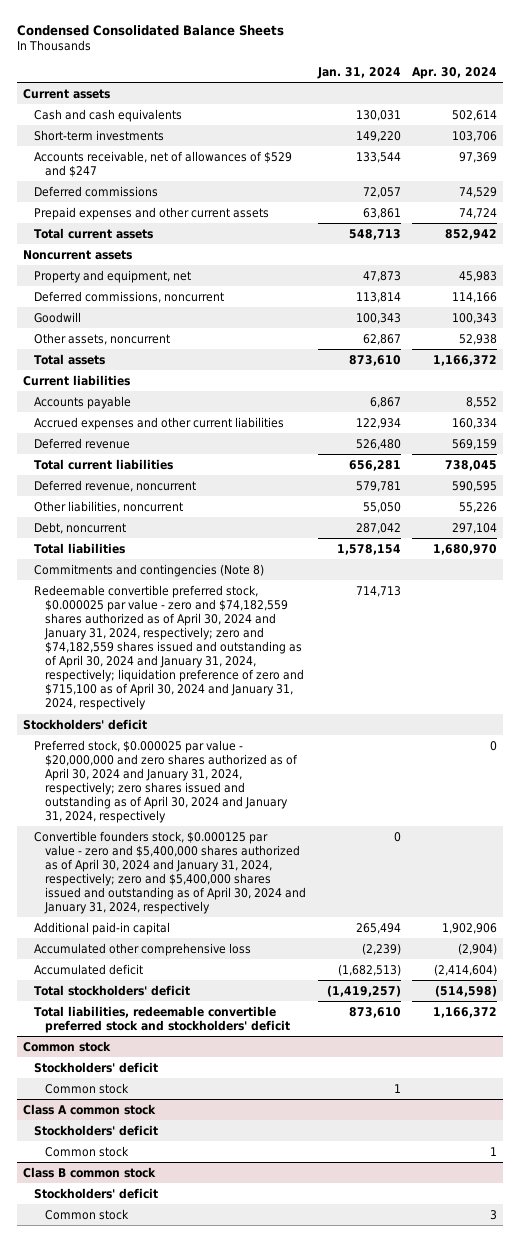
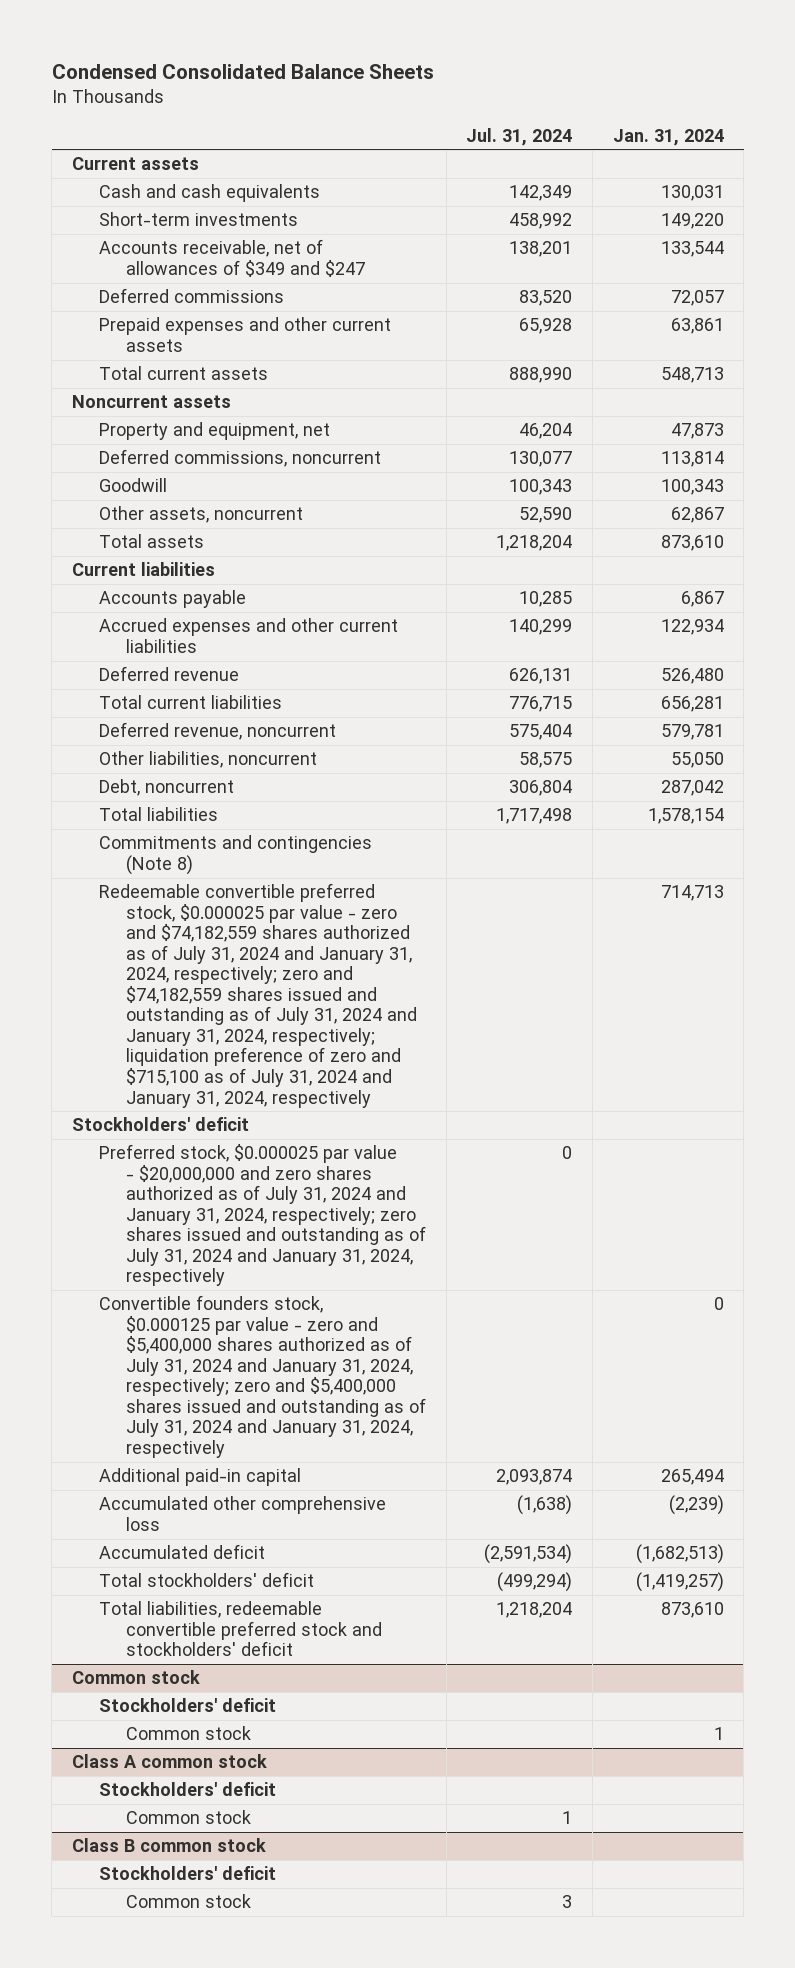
- | Jan. 31, 2024 | Apr. 30, 2024
+ | Jul. 31, 2024 | Jan. 31, 2024
- Accounts receivable, net of allowances of $529 and $247 | 133,544 | 97,369
+ Accounts receivable, net of allowances of $349 and $247 | 138,201 | 133,544
- Redeemable convertible preferred stock, $0.000025 par value - zero and $74,182,559 shares authorized as of April 30, 2024 and January 31, 2024, respectively; zero and $74,182,559 shares issued and outstanding as of April 30, 2024 and January 31, 2024, respectively; liquidation preference of zero and $715,100 as of April 30, 2024 and January 31, 2024, respectively | 714,713 |
+ Redeemable convertible preferred stock, $0.000025 par value - zero and $74,182,559 shares authorized as of July 31, 2024 and January 31, 2024, respectively; zero and $74,182,559 shares issued and outstanding as of July 31, 2024 and January 31, 2024, respectively; liquidation preference of zero and $715,100 as of July 31, 2024 and January 31, 2024, respectively | | 714,713
- Preferred stock, $0.000025 par value - $20,000,000 and zero shares authorized as of April 30, 2024 and January 31, 2024, respectively; zero shares issued and outstanding as of April 30, 2024 and January 31, 2024, respectively | | 0
- Convertible founders stock, $0.000125 par value - zero and $5,400,000 shares authorized as of April 30, 2024 and January 31, 2024, respectively; zero and $5,400,000 shares issued and outstanding as of April 30, 2024 and January 31, 2024, respectively | 0 |
+ Preferred stock, $0.000025 par value - $20,000,000 and zero shares authorized as of July 31, 2024 and January 31, 2024, respectively; zero shares issued and outstanding as of July 31, 2024 and January 31, 2024, respectively | 0 |
+ Convertible founders stock, $0.000125 par value - zero and $5,400,000 shares authorized as of July 31, 2024 and January 31, 2024, respectively; zero and $5,400,000 shares issued and outstanding as of July 31, 2024 and January 31, 2024, respectively | | 0

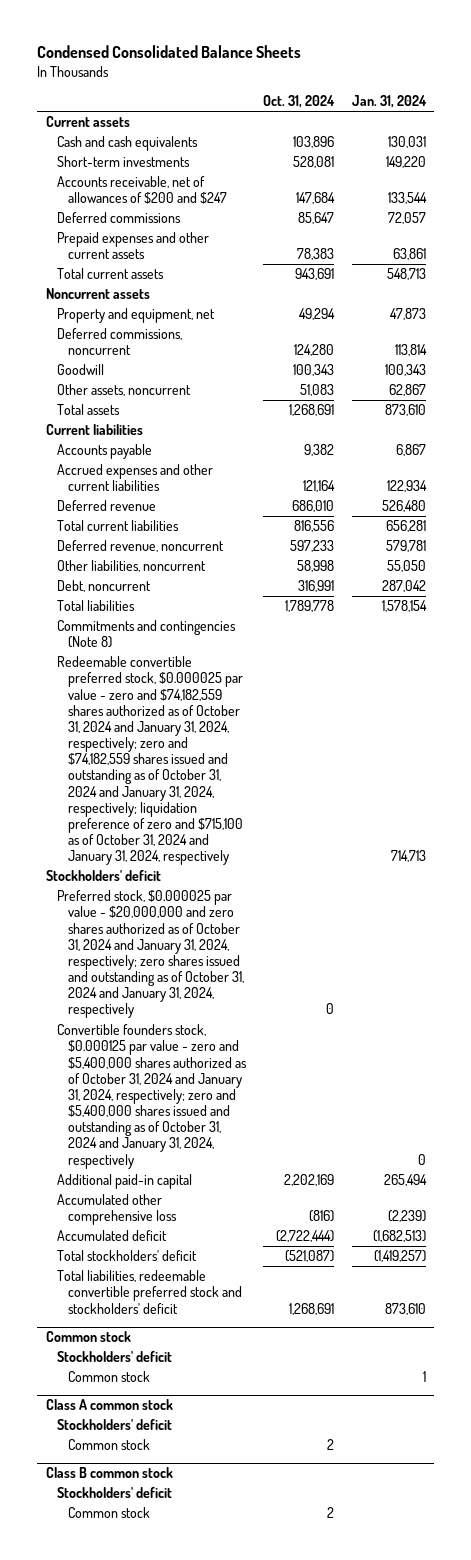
- | Jul. 31, 2024 | Jan. 31, 2024
+ | Oct. 31, 2024 | Jan. 31, 2024
- Accounts receivable, net of allowances of $349 and $247 | 138,201 | 133,544
+ Accounts receivable, net of allowances of $200 and $247 | 147,684 | 133,544
- Redeemable convertible preferred stock, $0.000025 par value - zero and $74,182,559 shares authorized as of July 31, 2024 and January 31, 2024, respectively; zero and $74,182,559 shares issued and outstanding as of July 31, 2024 and January 31, 2024, respectively; liquidation preference of zero and $715,100 as of July 31, 2024 and January 31, 2024, respectively | | 714,713
+ Redeemable convertible preferred stock, $0.000025 par value - zero and $74,182,559 shares authorized as of October 31, 2024 and January 31, 2024, respectively; zero and $74,182,559 shares issued and outstanding as of October 31, 2024 and January 31, 2024, respectively; liquidation preference of zero and $715,100 as of October 31, 2024 and January 31, 2024, respectively | | 714,713
- Preferred stock, $0.000025 par value - $20,000,000 and zero shares authorized as of July 31, 2024 and January 31, 2024, respectively; zero shares issued and outstanding as of July 31, 2024 and January 31, 2024, respectively | 0 |
- Convertible founders stock, $0.000125 par value - zero and $5,400,000 shares authorized as of July 31, 2024 and January 31, 2024, respectively; zero and $5,400,000 shares issued and outstanding as of July 31, 2024 and January 31, 2024, respectively | | 0
+ Preferred stock, $0.000025 par value - $20,000,000 and zero shares authorized as of October 31, 2024 and January 31, 2024, respectively; zero shares issued and outstanding as of October 31, 2024 and January 31, 2024, respectively | 0 |
+ Convertible founders stock, $0.000125 par value - zero and $5,400,000 shares authorized as of October 31, 2024 and January 31, 2024, respectively; zero and $5,400,000 shares issued and outstanding as of October 31, 2024 and January 31, 2024, respectively | | 0

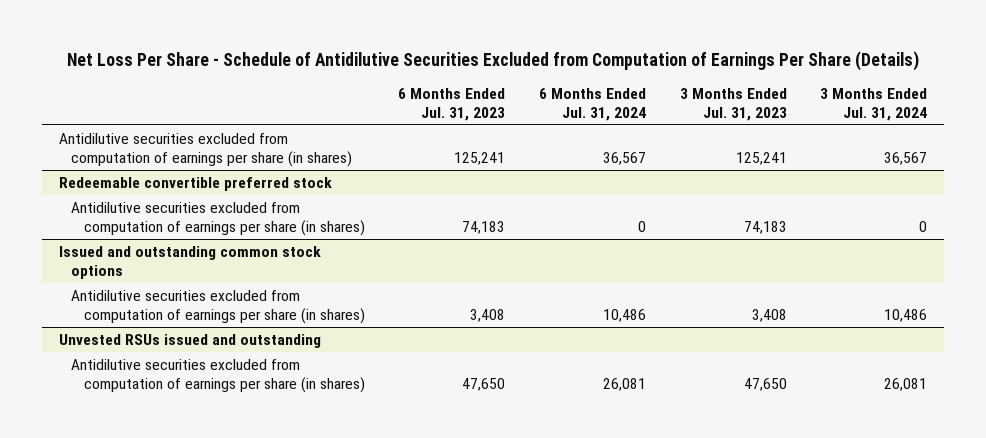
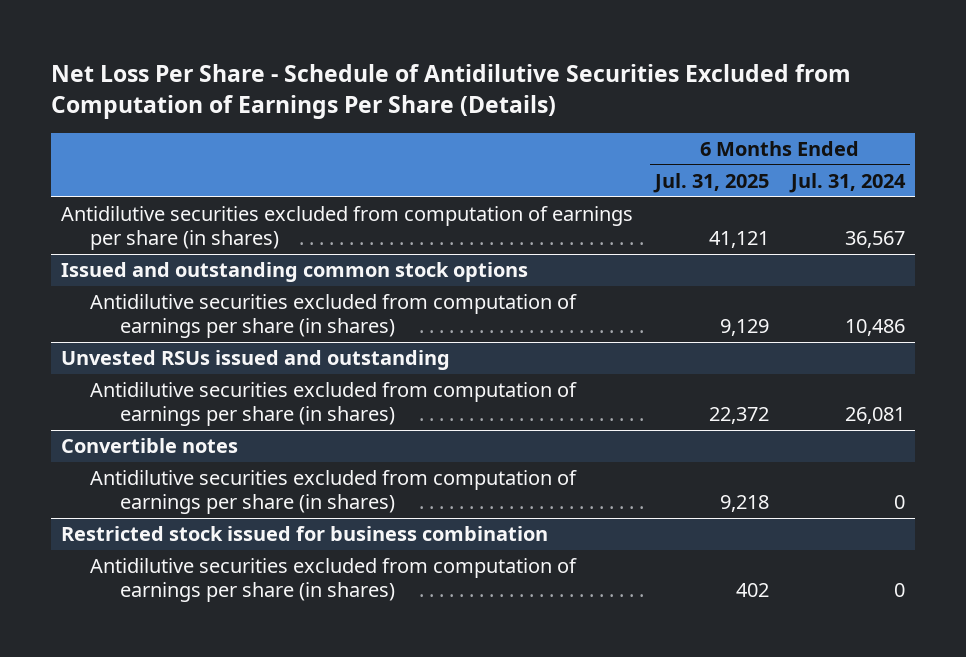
- | 6 Months Ended Jul. 31, 2023 | 6 Months Ended Jul. 31, 2024 | 3 Months Ended Jul. 31, 2023 | 3 Months Ended Jul. 31, 2024
+ | 6 Months Ended Jul. 31, 2025 | 6 Months Ended Jul. 31, 2024
- Redeemable convertible preferred stock
- Antidilutive securities excluded from computation of earnings per share (in shares) | 74,183 | 0 | 74,183 | 0
+ Convertible notes
+ Antidilutive securities excluded from computation of earnings per share (in shares) | 9,218 | 0
+ Restricted stock issued for business combination
+ Antidilutive securities excluded from computation of earnings per share (in shares) | 402 | 0

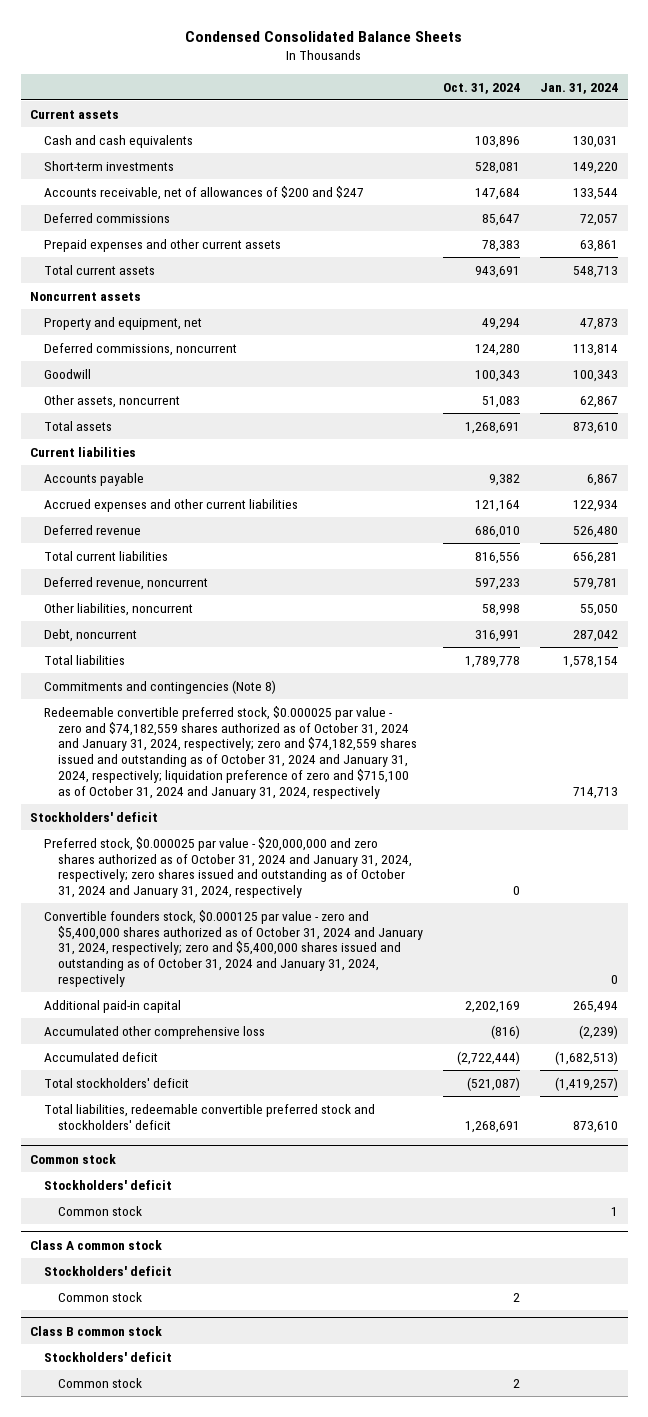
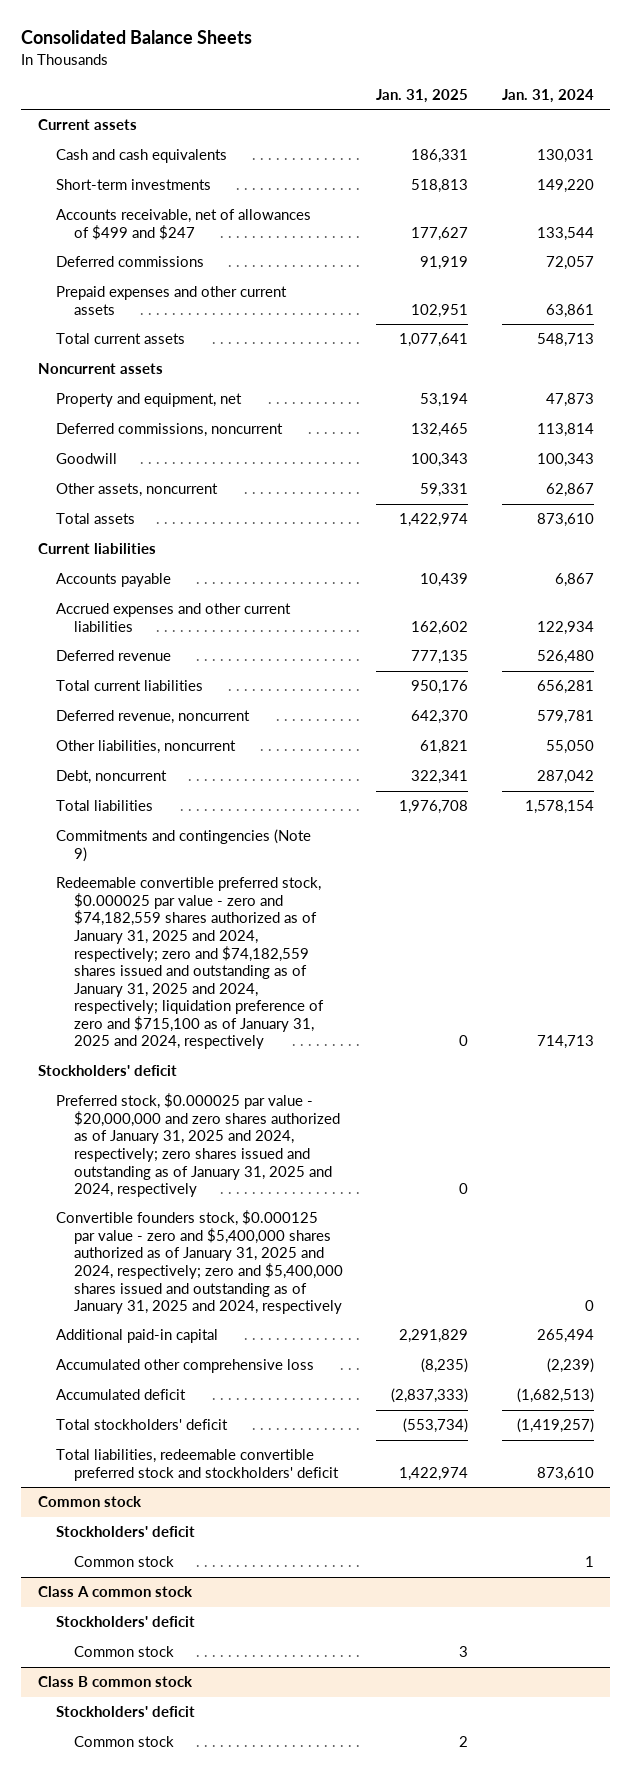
- Condensed Consolidated Balance Sheets
+ Consolidated Balance Sheets
- | Oct. 31, 2024 | Jan. 31, 2024
+ | Jan. 31, 2025 | Jan. 31, 2024
- Accounts receivable, net of allowances of $200 and $247 | 147,684 | 133,544
+ Accounts receivable, net of allowances of $499 and $247 | 177,627 | 133,544
- Commitments and contingencies (Note 8)
- Redeemable convertible preferred stock, $0.000025 par value - zero and $74,182,559 shares authorized as of October 31, 2024 and January 31, 2024, respectively; zero and $74,182,559 shares issued and outstanding as of October 31, 2024 and January 31, 2024, respectively; liquidation preference of zero and $715,100 as of October 31, 2024 and January 31, 2024, respectively | | 714,713
+ Commitments and contingencies (Note 9)
+ Redeemable convertible preferred stock, $0.000025 par value - zero and $74,182,559 shares authorized as of January 31, 2025 and 2024, respectively; zero and $74,182,559 shares issued and outstanding as of January 31, 2025 and 2024, respectively; liquidation preference of zero and $715,100 as of January 31, 2025 and 2024, respectively | 0 | 714,713
- Preferred stock, $0.000025 par value - $20,000,000 and zero shares authorized as of October 31, 2024 and January 31, 2024, respectively; zero shares issued and outstanding as of October 31, 2024 and January 31, 2024, respectively | 0 |
- Convertible founders stock, $0.000125 par value - zero and $5,400,000 shares authorized as of October 31, 2024 and January 31, 2024, respectively; zero and $5,400,000 shares issued and outstanding as of October 31, 2024 and January 31, 2024, respectively | | 0
+ Preferred stock, $0.000025 par value - $20,000,000 and zero shares authorized as of January 31, 2025 and 2024, respectively; zero shares issued and outstanding as of January 31, 2025 and 2024, respectively | 0 |
+ Convertible founders stock, $0.000125 par value - zero and $5,400,000 shares authorized as of January 31, 2025 and 2024, respectively; zero and $5,400,000 shares issued and outstanding as of January 31, 2025 and 2024, respectively | | 0

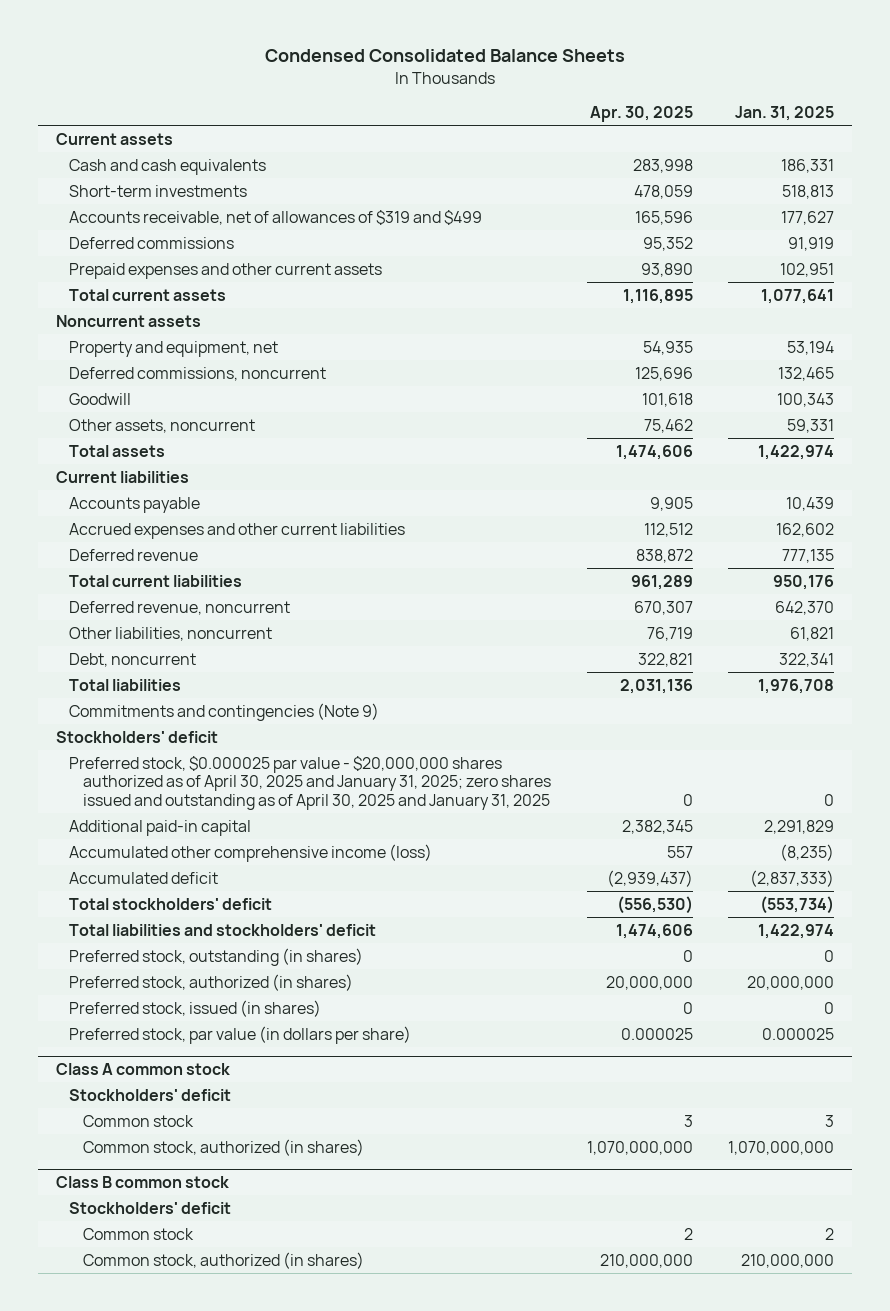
- Consolidated Balance Sheets
+ Condensed Consolidated Balance Sheets
- | Jan. 31, 2025 | Jan. 31, 2024
+ | Apr. 30, 2025 | Jan. 31, 2025
- Accounts receivable, net of allowances of $499 and $247 | 177,627 | 133,544
+ Accounts receivable, net of allowances of $319 and $499 | 165,596 | 177,627
- Redeemable convertible preferred stock, $0.000025 par value - zero and $74,182,559 shares authorized as of January 31, 2025 and 2024, respectively; zero and $74,182,559 shares issued and outstanding as of January 31, 2025 and 2024, respectively; liquidation preference of zero and $715,100 as of January 31, 2025 and 2024, respectively | 0 | 714,713
- Preferred stock, $0.000025 par value - $20,000,000 and zero shares authorized as of January 31, 2025 and 2024, respectively; zero shares issued and outstanding as of January 31, 2025 and 2024, respectively | 0 |
- Convertible founders stock, $0.000125 par value - zero and $5,400,000 shares authorized as of January 31, 2025 and 2024, respectively; zero and $5,400,000 shares issued and outstanding as of January 31, 2025 and 2024, respectively | | 0
+ Preferred stock, $0.000025 par value - $20,000,000 shares authorized as of April 30, 2025 and January 31, 2025; zero shares issued and outstanding as of April 30, 2025 and January 31, 2025 | 0 | 0
- Accumulated other comprehensive loss | (8,235) | (2,239)
+ Accumulated other comprehensive income (loss) | 557 | (8,235)
- Total liabilities, redeemable convertible preferred stock and stockholders' deficit | 1,422,974 | 873,610
- Common stock
- Stockholders' deficit
- Common stock | | 1
+ Total liabilities and stockholders' deficit | 1,474,606 | 1,422,974
+ Preferred stock, outstanding (in shares) | 0 | 0
+ Preferred stock, authorized (in shares) | 20,000,000 | 20,000,000
+ Preferred stock, issued (in shares) | 0 | 0
+ Preferred stock, par value (in dollars per share) | 0.000025 | 0.000025
@ Class A common stock
+ Common stock, authorized (in shares) | 1,070,000,000 | 1,070,000,000
@ Class B common stock
+ Common stock, authorized (in shares) | 210,000,000 | 210,000,000

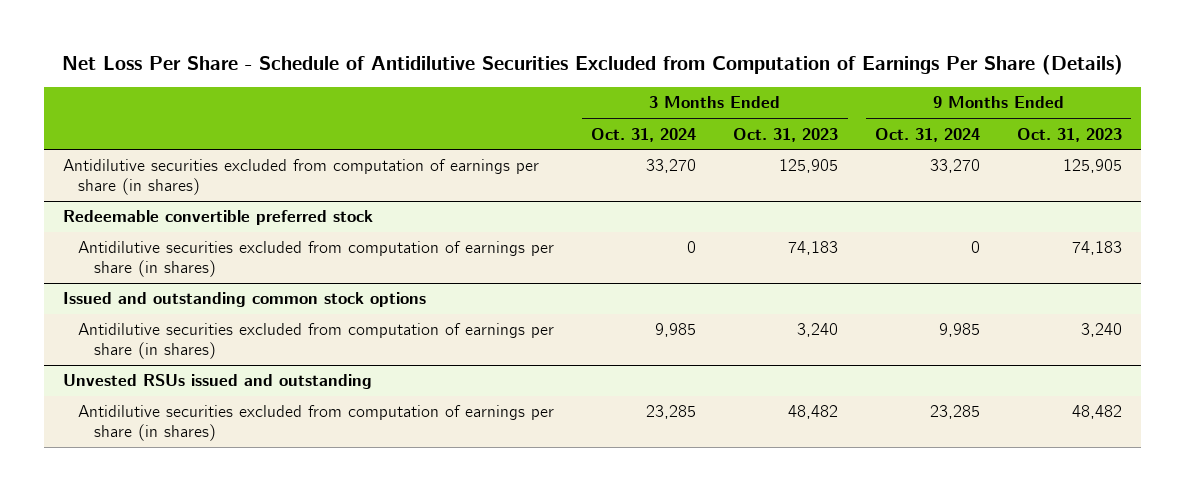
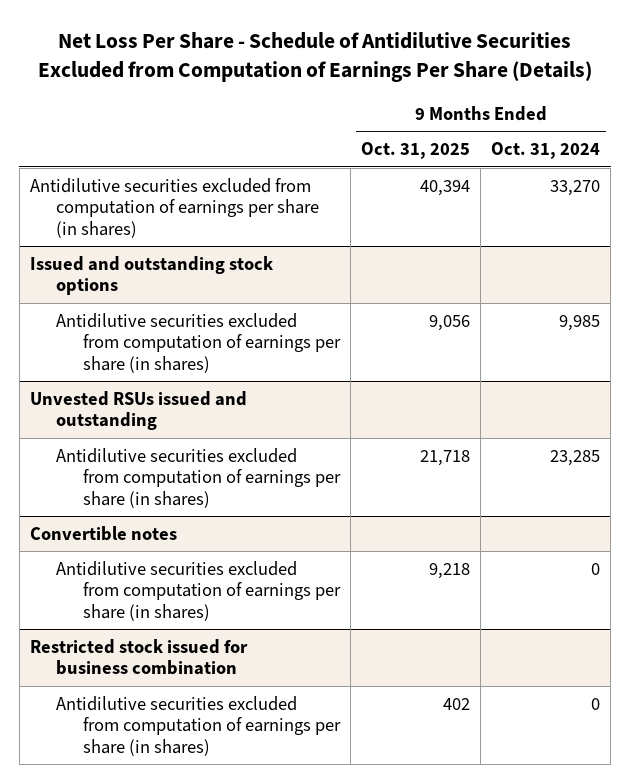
- | 3 Months Ended Oct. 31, 2024 | 3 Months Ended Oct. 31, 2023 | 9 Months Ended Oct. 31, 2024 | 9 Months Ended Oct. 31, 2023
+ | 9 Months Ended Oct. 31, 2025 | 9 Months Ended Oct. 31, 2024
- Redeemable convertible preferred stock
- Antidilutive securities excluded from computation of earnings per share (in shares) | 0 | 74,183 | 0 | 74,183
- Issued and outstanding common stock options
+ Issued and outstanding stock options
+ Convertible notes
+ Antidilutive securities excluded from computation of earnings per share (in shares) | 9,218 | 0
+ Restricted stock issued for business combination
+ Antidilutive securities excluded from computation of earnings per share (in shares) | 402 | 0

